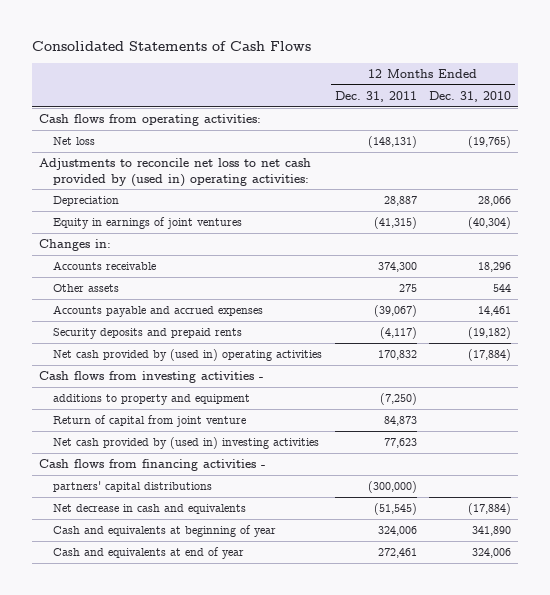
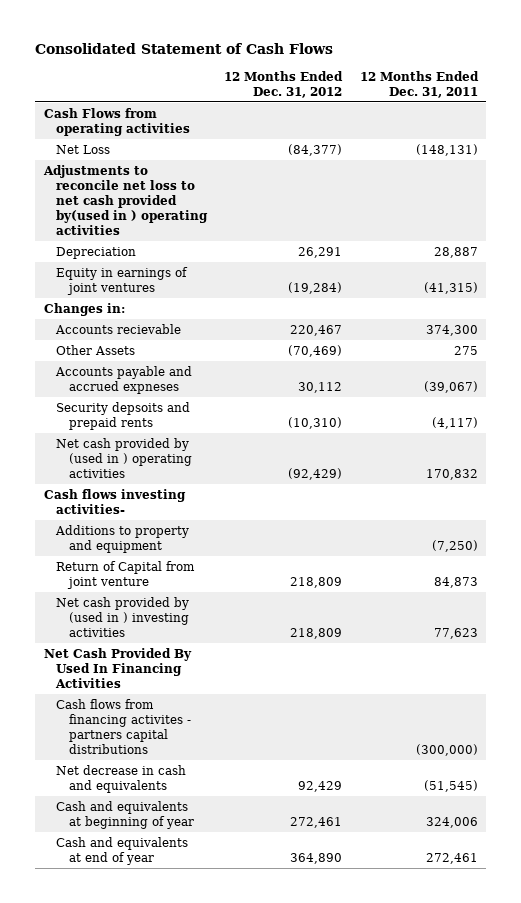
- Consolidated Statements of Cash Flows
+ Consolidated Statement of Cash Flows
- | 12 Months Ended Dec. 31, 2011 | 12 Months Ended Dec. 31, 2010
+ | 12 Months Ended Dec. 31, 2012 | 12 Months Ended Dec. 31, 2011
- Cash flows from operating activities:
- Net loss | (148,131) | (19,765)
- Adjustments to reconcile net loss to net cash provided by (used in) operating activities:
+ Cash Flows from operating activities
+ Net Loss | (84,377) | (148,131)
+ Adjustments to reconcile net loss to net cash provided by(used in ) operating activities
- Accounts receivable | 374,300 | 18,296
- Other assets | 275 | 544
- Accounts payable and accrued expenses | (39,067) | 14,461
- Security deposits and prepaid rents | (4,117) | (19,182)
- Net cash provided by (used in) operating activities | 170,832 | (17,884)
- Cash flows from investing activities -
- additions to property and equipment | (7,250) |
- Return of capital from joint venture | 84,873 |
- Net cash provided by (used in) investing activities | 77,623 |
- Cash flows from financing activities -
- partners' capital distributions | (300,000) |
+ Accounts recievable | 220,467 | 374,300
+ Other Assets | (70,469) | 275
+ Accounts payable and accrued expneses | 30,112 | (39,067)
+ Security depsoits and prepaid rents | (10,310) | (4,117)
+ Net cash provided by (used in ) operating activities | (92,429) | 170,832
+ Cash flows investing activities-
+ Additions to property and equipment | | (7,250)
+ Return of Capital from joint venture | 218,809 | 84,873
+ Net cash provided by (used in ) investing activities | 218,809 | 77,623
+ Net Cash Provided By Used In Financing Activities
+ Cash flows from financing activites - partners capital distributions | | (300,000)

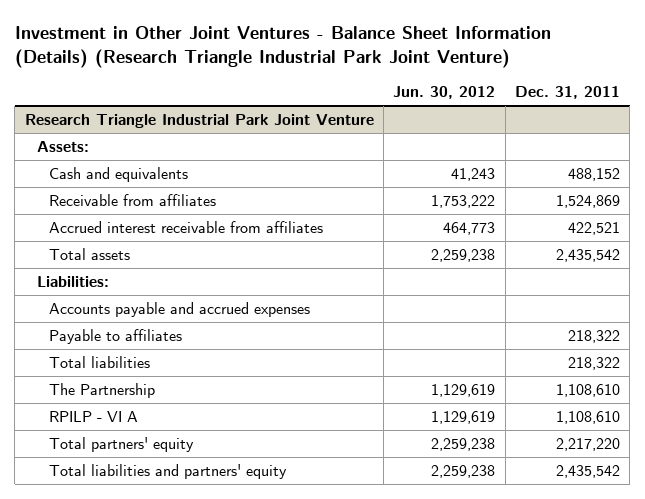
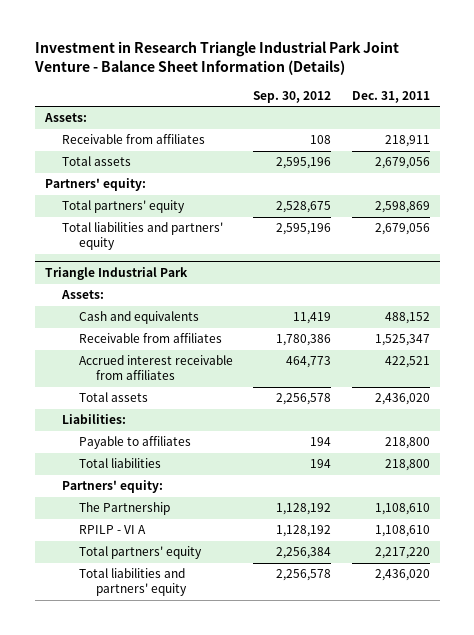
- Investment in Other Joint Ventures - Balance Sheet Information (Details) (Research Triangle Industrial Park Joint Venture)
+ Investment in Research Triangle Industrial Park Joint Venture - Balance Sheet Information (Details)
- | Jun. 30, 2012 | Dec. 31, 2011
+ | Sep. 30, 2012 | Dec. 31, 2011
- Research Triangle Industrial Park Joint Venture
+ Receivable from affiliates | 108 | 218,911
+ Total assets | 2,595,196 | 2,679,056
+ Partners' equity:
+ Total partners' equity | 2,528,675 | 2,598,869
+ Total liabilities and partners' equity | 2,595,196 | 2,679,056
+ Triangle Industrial Park
+ Assets:
- Receivable from affiliates | 1,753,222 | 1,524,869
+ Receivable from affiliates | 1,780,386 | 1,525,347
- Total assets | 2,259,238 | 2,435,542
+ Total assets | 2,256,578 | 2,436,020
- Accounts payable and accrued expenses
- Payable to affiliates | | 218,322
- Total liabilities | | 218,322
+ Payable to affiliates | 194 | 218,800
+ Total liabilities | 194 | 218,800
+ Partners' equity:
- Total liabilities and partners' equity | 2,259,238 | 2,435,542
+ Total liabilities and partners' equity | 2,256,578 | 2,436,020

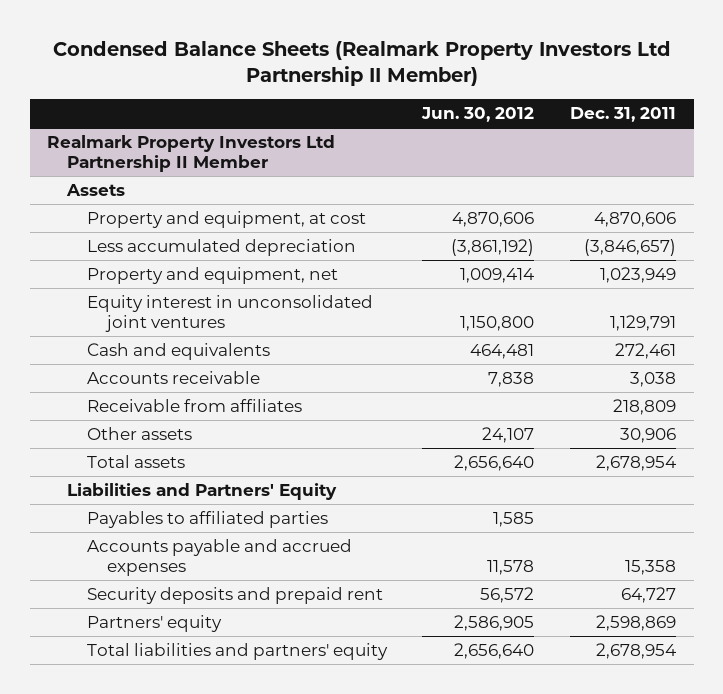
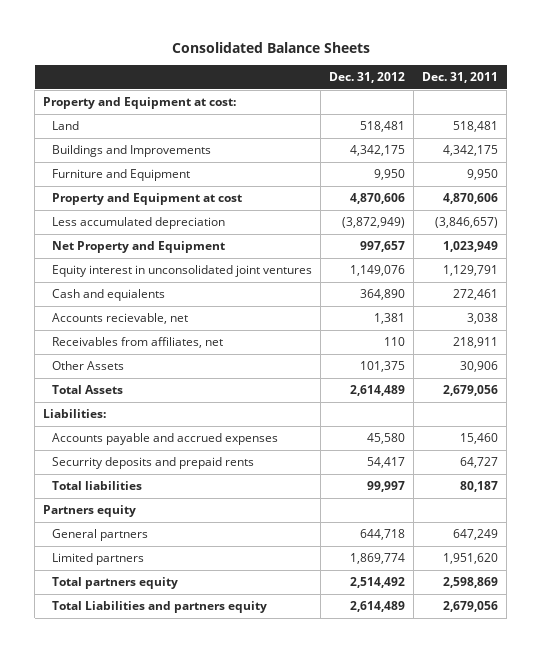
- Condensed Balance Sheets (Realmark Property Investors Ltd Partnership II Member)
+ Consolidated Balance Sheets
- | Jun. 30, 2012 | Dec. 31, 2011
+ | Dec. 31, 2012 | Dec. 31, 2011
- Realmark Property Investors Ltd Partnership II Member
- Assets
- Property and equipment, at cost | 4,870,606 | 4,870,606
+ Property and Equipment at cost:
+ Land | 518,481 | 518,481
+ Buildings and Improvements | 4,342,175 | 4,342,175
+ Furniture and Equipment | 9,950 | 9,950
+ Property and Equipment at cost | 4,870,606 | 4,870,606
- Property and equipment, net | 1,009,414 | 1,023,949
+ Net Property and Equipment | 997,657 | 1,023,949
- Cash and equivalents | 464,481 | 272,461
- Accounts receivable | 7,838 | 3,038
- Receivable from affiliates | | 218,809
- Other assets | 24,107 | 30,906
- Total assets | 2,656,640 | 2,678,954
- Liabilities and Partners' Equity
- Payables to affiliated parties | 1,585 |
- Accounts payable and accrued expenses | 11,578 | 15,358
- Security deposits and prepaid rent | 56,572 | 64,727
- Partners' equity | 2,586,905 | 2,598,869
- Total liabilities and partners' equity | 2,656,640 | 2,678,954
+ Cash and equialents | 364,890 | 272,461
+ Accounts recievable, net | 1,381 | 3,038
+ Receivables from affiliates, net | 110 | 218,911
+ Other Assets | 101,375 | 30,906
+ Total Assets | 2,614,489 | 2,679,056
+ Liabilities:
+ Accounts payable and accrued expenses | 45,580 | 15,460
+ Securrity deposits and prepaid rents | 54,417 | 64,727
+ Total liabilities | 99,997 | 80,187
+ Partners equity
+ General partners | 644,718 | 647,249
+ Limited partners | 1,869,774 | 1,951,620
+ Total partners equity | 2,514,492 | 2,598,869
+ Total Liabilities and partners equity | 2,614,489 | 2,679,056

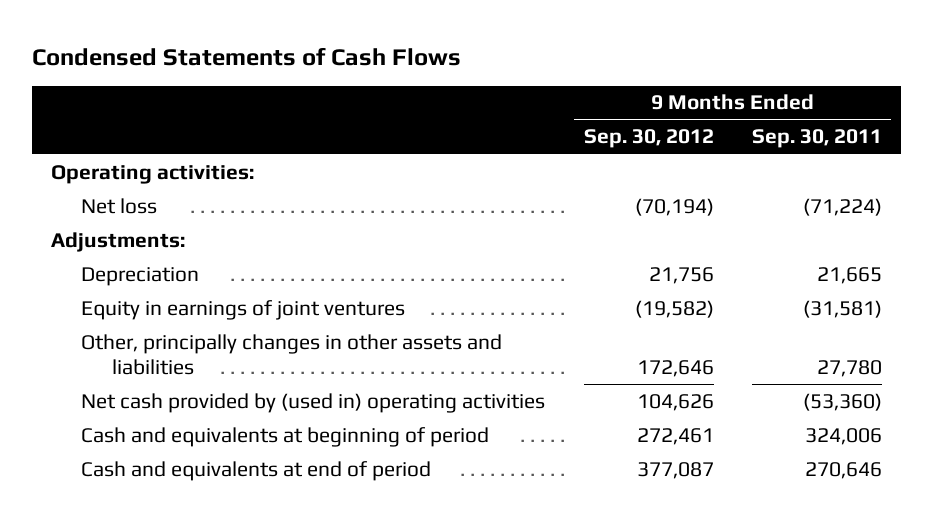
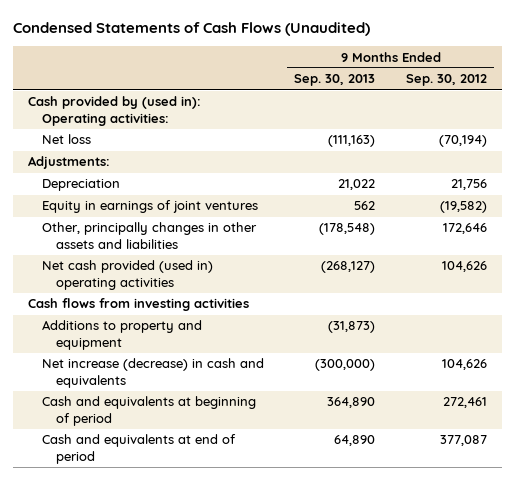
- Condensed Statements of Cash Flows
+ Condensed Statements of Cash Flows (Unaudited)
- | 9 Months Ended Sep. 30, 2012 | 9 Months Ended Sep. 30, 2011
+ | 9 Months Ended Sep. 30, 2013 | 9 Months Ended Sep. 30, 2012
- Operating activities:
+ Cash provided by (used in): Operating activities:
- Net cash provided by (used in) operating activities | 104,626 | (53,360)
+ Net cash provided (used in) operating activities | (268,127) | 104,626
+ Cash flows from investing activities
+ Additions to property and equipment | (31,873) |
+ Net increase (decrease) in cash and equivalents | (300,000) | 104,626

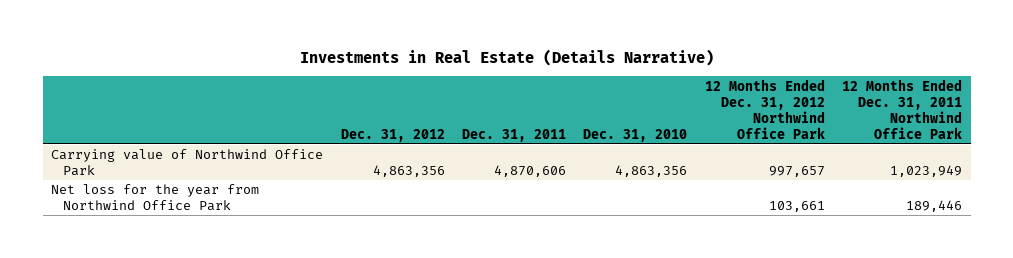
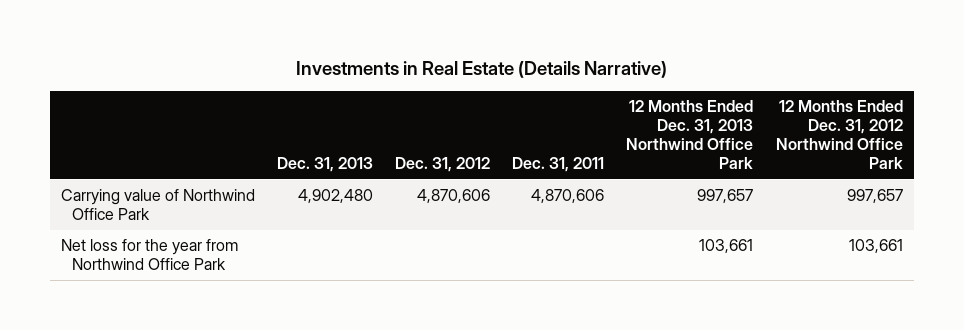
- | Dec. 31, 2012 | Dec. 31, 2011 | Dec. 31, 2010 | 12 Months Ended Dec. 31, 2012 Northwind Office Park | 12 Months Ended Dec. 31, 2011 Northwind Office Park
+ | Dec. 31, 2013 | Dec. 31, 2012 | Dec. 31, 2011 | 12 Months Ended Dec. 31, 2013 Northwind Office Park | 12 Months Ended Dec. 31, 2012 Northwind Office Park
- Carrying value of Northwind Office Park | 4,863,356 | 4,870,606 | 4,863,356 | 997,657 | 1,023,949
+ Carrying value of Northwind Office Park | 4,902,480 | 4,870,606 | 4,870,606 | 997,657 | 997,657

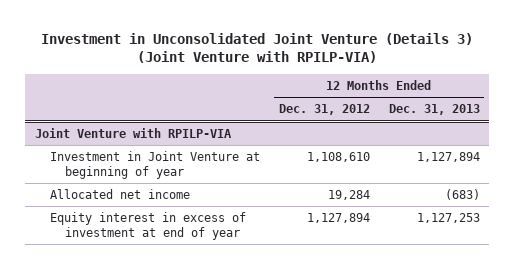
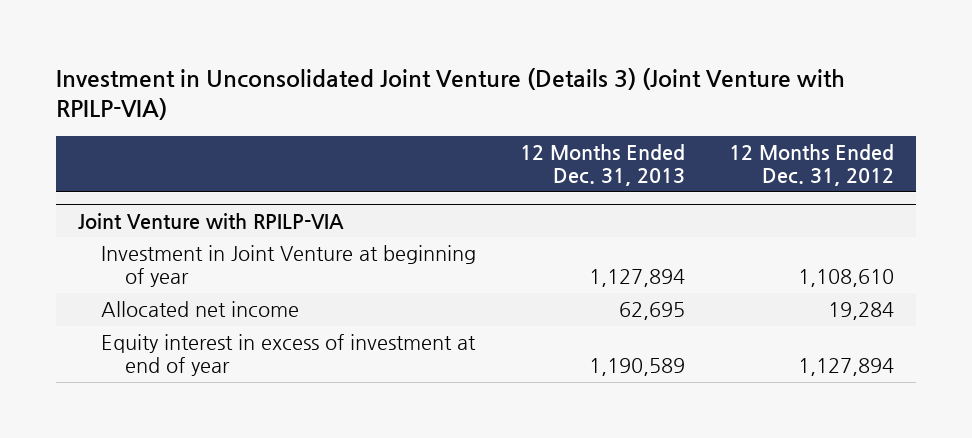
- | 12 Months Ended Dec. 31, 2012 | 12 Months Ended Dec. 31, 2013
+ | 12 Months Ended Dec. 31, 2013 | 12 Months Ended Dec. 31, 2012
@ Joint Venture with RPILP-VIA
- Allocated net income | 19,284 | (683)
- Equity interest in excess of investment at end of year | 1,127,894 | 1,127,253
+ Allocated net income | 62,695 | 19,284
+ Equity interest in excess of investment at end of year | 1,190,589 | 1,127,894

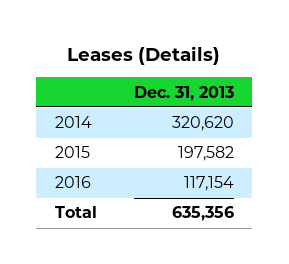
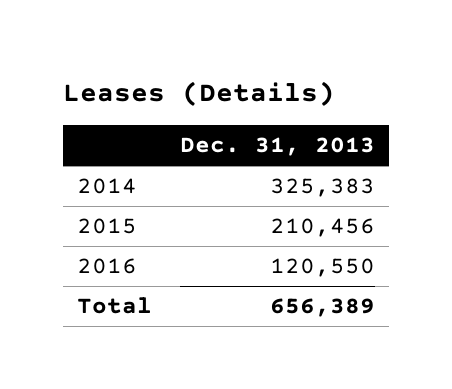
- 2014 | 320,620
- 2015 | 197,582
- 2016 | 117,154
- Total | 635,356
+ 2014 | 325,383
+ 2015 | 210,456
+ 2016 | 120,550
+ Total | 656,389

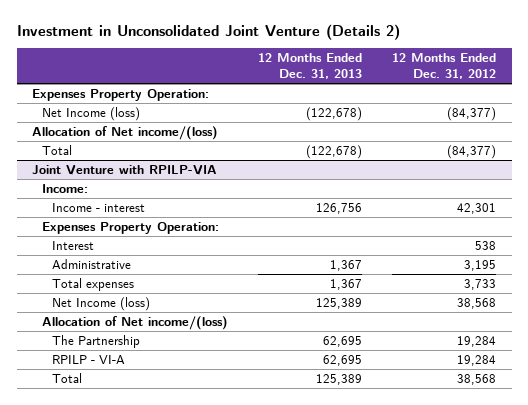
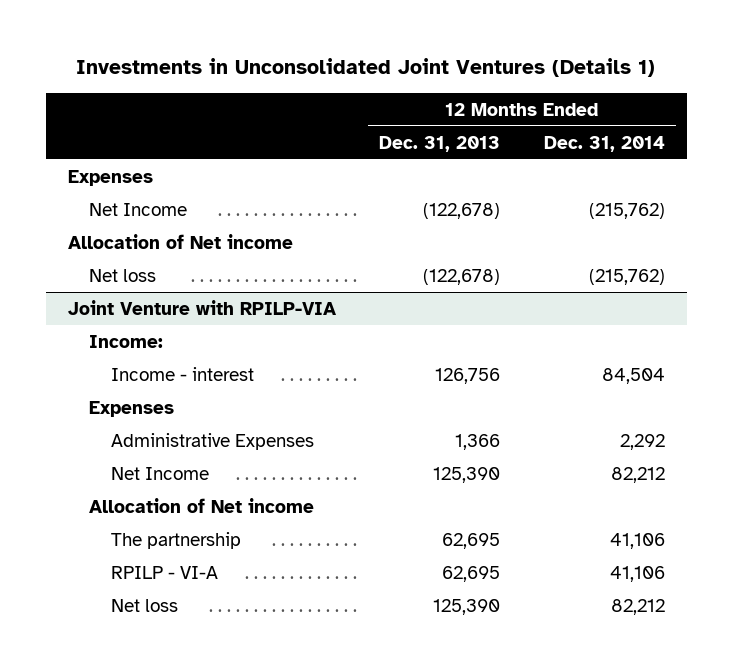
- Investment in Unconsolidated Joint Venture (Details 2)
+ Investments in Unconsolidated Joint Ventures (Details 1)
- | 12 Months Ended Dec. 31, 2013 | 12 Months Ended Dec. 31, 2012
+ | 12 Months Ended Dec. 31, 2013 | 12 Months Ended Dec. 31, 2014
- Expenses Property Operation:
- Net Income (loss) | (122,678) | (84,377)
- Allocation of Net income/(loss)
- Total | (122,678) | (84,377)
+ Expenses
+ Net Income | (122,678) | (215,762)
+ Allocation of Net income
+ Net loss | (122,678) | (215,762)
@ Joint Venture with RPILP-VIA
- Expenses Property Operation:
- Interest | | 538
- Administrative | 1,367 | 3,195
- Total expenses | 1,367 | 3,733
- Net Income (loss) | 125,389 | 38,568
- Allocation of Net income/(loss)
- The Partnership | 62,695 | 19,284
+ Expenses
+ Administrative Expenses | 1,366 | 2,292
+ Net Income | 125,390 | 82,212
+ Allocation of Net income
+ The partnership | 62,695 | 41,106
- Total | 125,389 | 38,568
+ Net loss | 125,390 | 82,212

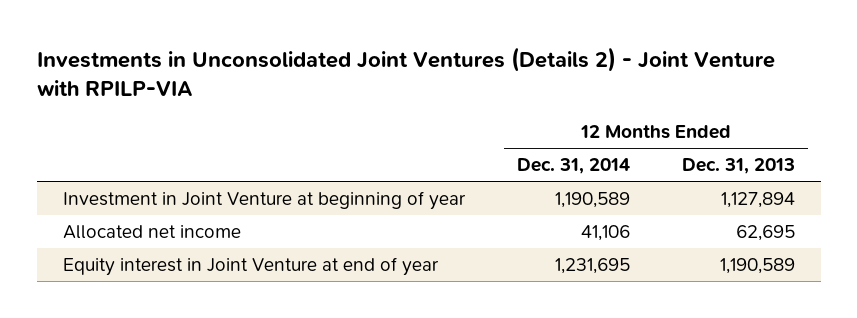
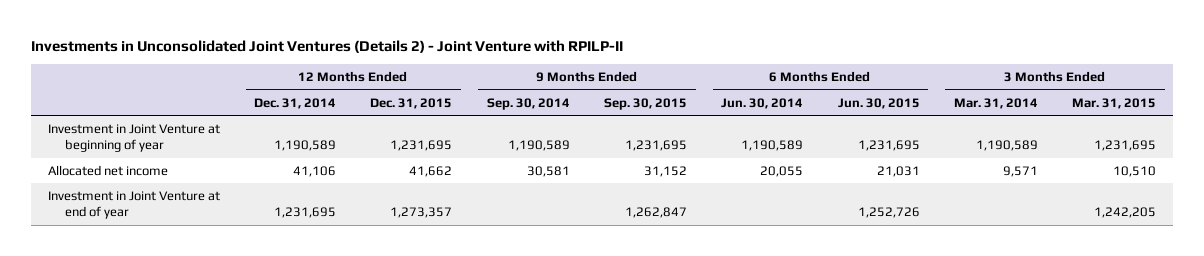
- Investments in Unconsolidated Joint Ventures (Details 2) - Joint Venture with RPILP-VIA
+ Investments in Unconsolidated Joint Ventures (Details 2) - Joint Venture with RPILP-II
- | 12 Months Ended Dec. 31, 2014 | 12 Months Ended Dec. 31, 2013
+ | 12 Months Ended Dec. 31, 2014 | 12 Months Ended Dec. 31, 2015 | 9 Months Ended Sep. 30, 2014 | 9 Months Ended Sep. 30, 2015 | 6 Months Ended Jun. 30, 2014 | 6 Months Ended Jun. 30, 2015 | 3 Months Ended Mar. 31, 2014 | 3 Months Ended Mar. 31, 2015
- Equity interest in Joint Venture at end of year | 1,231,695 | 1,190,589
+ Investment in Joint Venture at end of year | 1,231,695 | 1,273,357 | | 1,262,847 | | 1,252,726 | | 1,242,205

